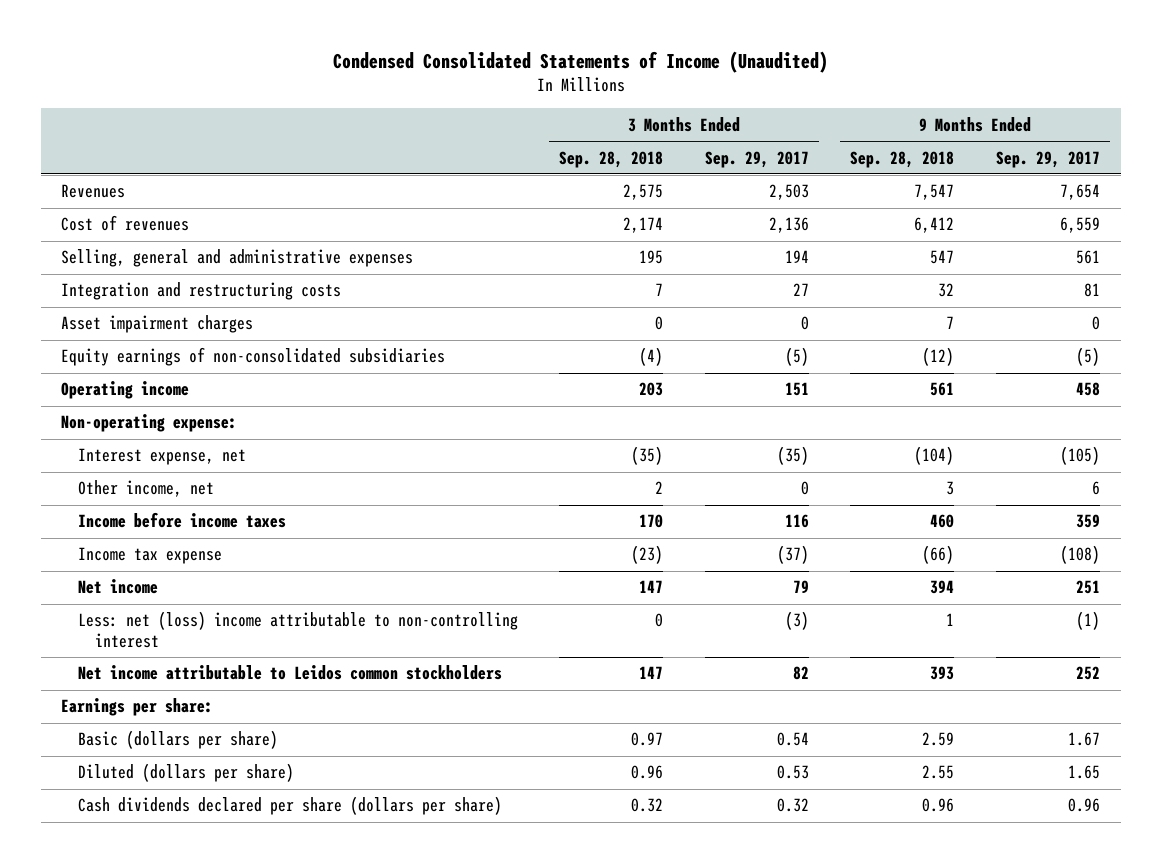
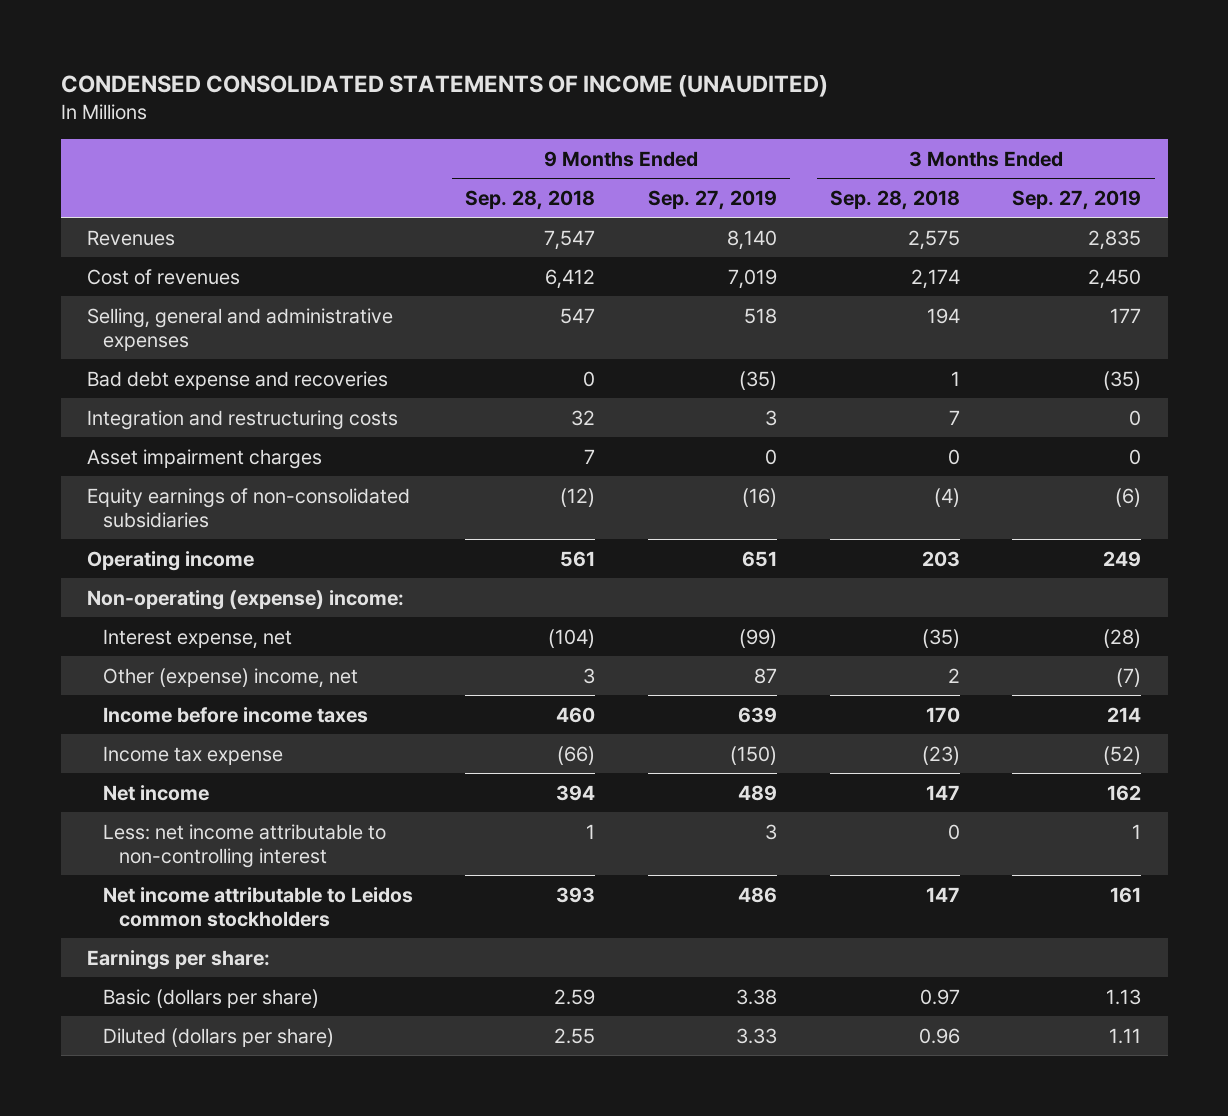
- Condensed Consolidated Statements of Income (Unaudited)
+ CONDENSED CONSOLIDATED STATEMENTS OF INCOME (UNAUDITED)
- | 3 Months Ended Sep. 28, 2018 | 3 Months Ended Sep. 29, 2017 | 9 Months Ended Sep. 28, 2018 | 9 Months Ended Sep. 29, 2017
+ | 9 Months Ended Sep. 28, 2018 | 9 Months Ended Sep. 27, 2019 | 3 Months Ended Sep. 28, 2018 | 3 Months Ended Sep. 27, 2019
- Selling, general and administrative expenses | 195 | 194 | 547 | 561
+ Selling, general and administrative expenses | 547 | 518 | 194 | 177
+ Bad debt expense and recoveries | 0 | (35) | 1 | (35)
- Non-operating expense:
+ Non-operating (expense) income:
- Other income, net | 2 | 0 | 3 | 6
+ Other (expense) income, net | 3 | 87 | 2 | (7)
- Less: net (loss) income attributable to non-controlling interest | 0 | (3) | 1 | (1)
+ Less: net income attributable to non-controlling interest | 1 | 3 | 0 | 1
- Cash dividends declared per share (dollars per share) | 0.32 | 0.32 | 0.96 | 0.96

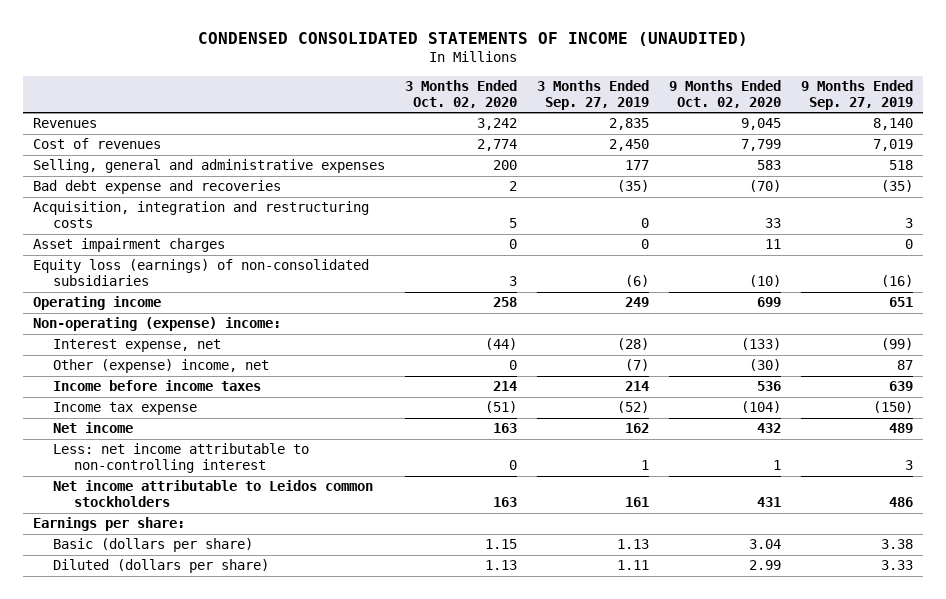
- | 9 Months Ended Sep. 28, 2018 | 9 Months Ended Sep. 27, 2019 | 3 Months Ended Sep. 28, 2018 | 3 Months Ended Sep. 27, 2019
+ | 3 Months Ended Oct. 02, 2020 | 3 Months Ended Sep. 27, 2019 | 9 Months Ended Oct. 02, 2020 | 9 Months Ended Sep. 27, 2019
- Integration and restructuring costs | 32 | 3 | 7 | 0
+ Acquisition, integration and restructuring costs | 5 | 0 | 33 | 3
- Equity earnings of non-consolidated subsidiaries | (12) | (16) | (4) | (6)
+ Equity loss (earnings) of non-consolidated subsidiaries | 3 | (6) | (10) | (16)

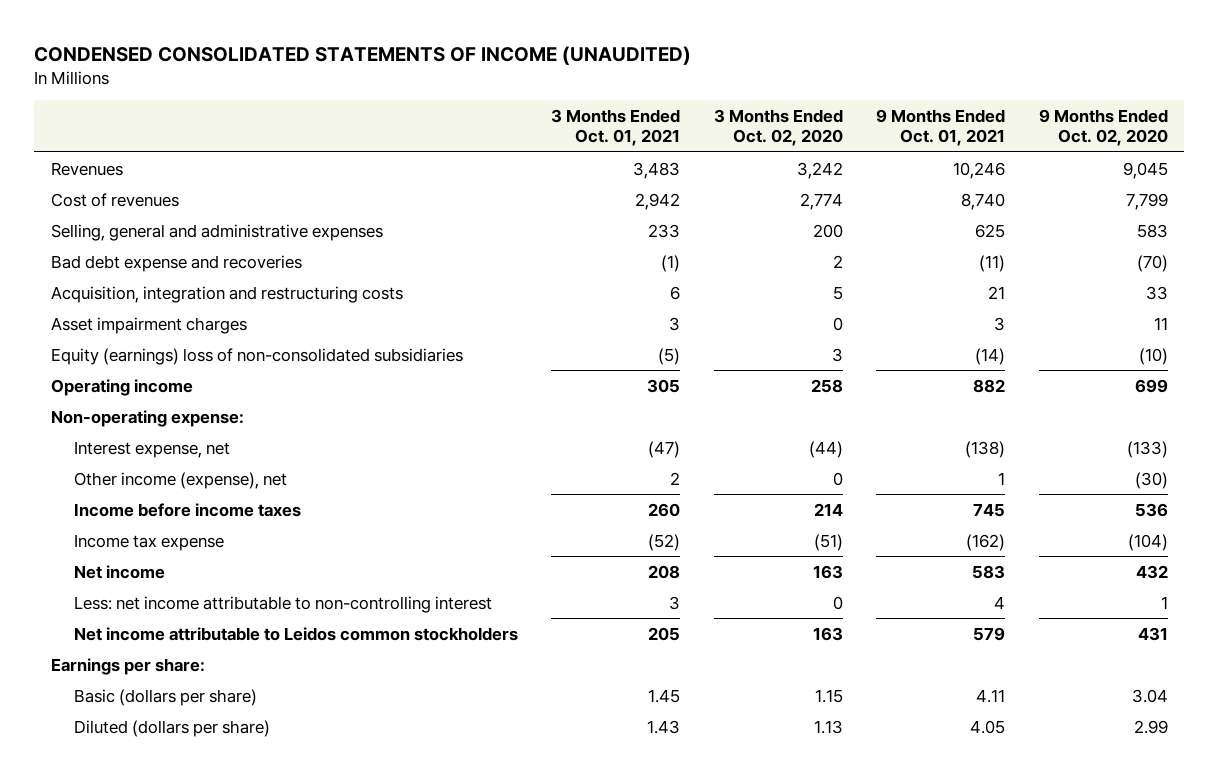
- | 3 Months Ended Oct. 02, 2020 | 3 Months Ended Sep. 27, 2019 | 9 Months Ended Oct. 02, 2020 | 9 Months Ended Sep. 27, 2019
+ | 3 Months Ended Oct. 01, 2021 | 3 Months Ended Oct. 02, 2020 | 9 Months Ended Oct. 01, 2021 | 9 Months Ended Oct. 02, 2020
- Equity loss (earnings) of non-consolidated subsidiaries | 3 | (6) | (10) | (16)
+ Equity (earnings) loss of non-consolidated subsidiaries | (5) | 3 | (14) | (10)
- Non-operating (expense) income:
+ Non-operating expense:
- Other (expense) income, net | 0 | (7) | (30) | 87
+ Other income (expense), net | 2 | 0 | 1 | (30)

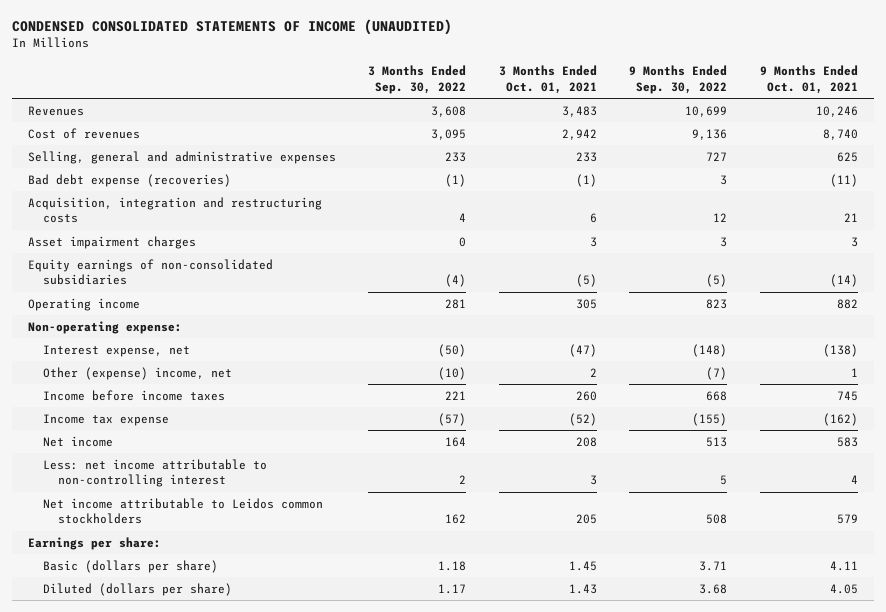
- | 3 Months Ended Oct. 01, 2021 | 3 Months Ended Oct. 02, 2020 | 9 Months Ended Oct. 01, 2021 | 9 Months Ended Oct. 02, 2020
+ | 3 Months Ended Sep. 30, 2022 | 3 Months Ended Oct. 01, 2021 | 9 Months Ended Sep. 30, 2022 | 9 Months Ended Oct. 01, 2021
- Bad debt expense and recoveries | (1) | 2 | (11) | (70)
+ Bad debt expense (recoveries) | (1) | (1) | 3 | (11)
- Equity (earnings) loss of non-consolidated subsidiaries | (5) | 3 | (14) | (10)
+ Equity earnings of non-consolidated subsidiaries | (4) | (5) | (5) | (14)
- Other income (expense), net | 2 | 0 | 1 | (30)
+ Other (expense) income, net | (10) | 2 | (7) | 1

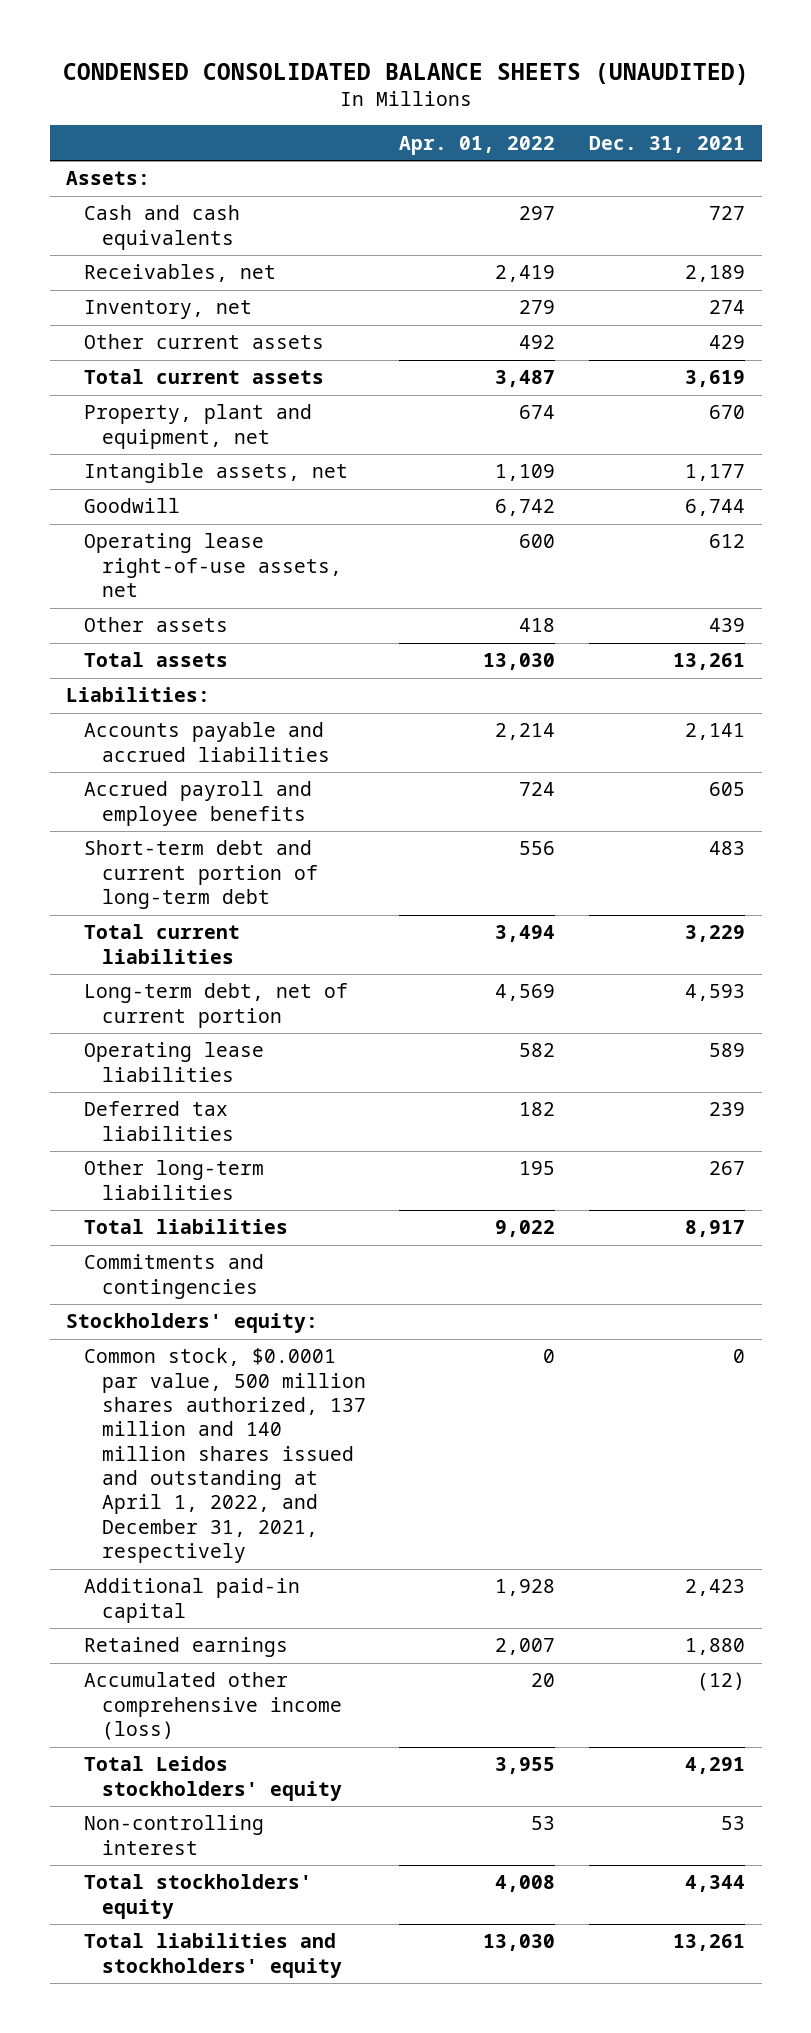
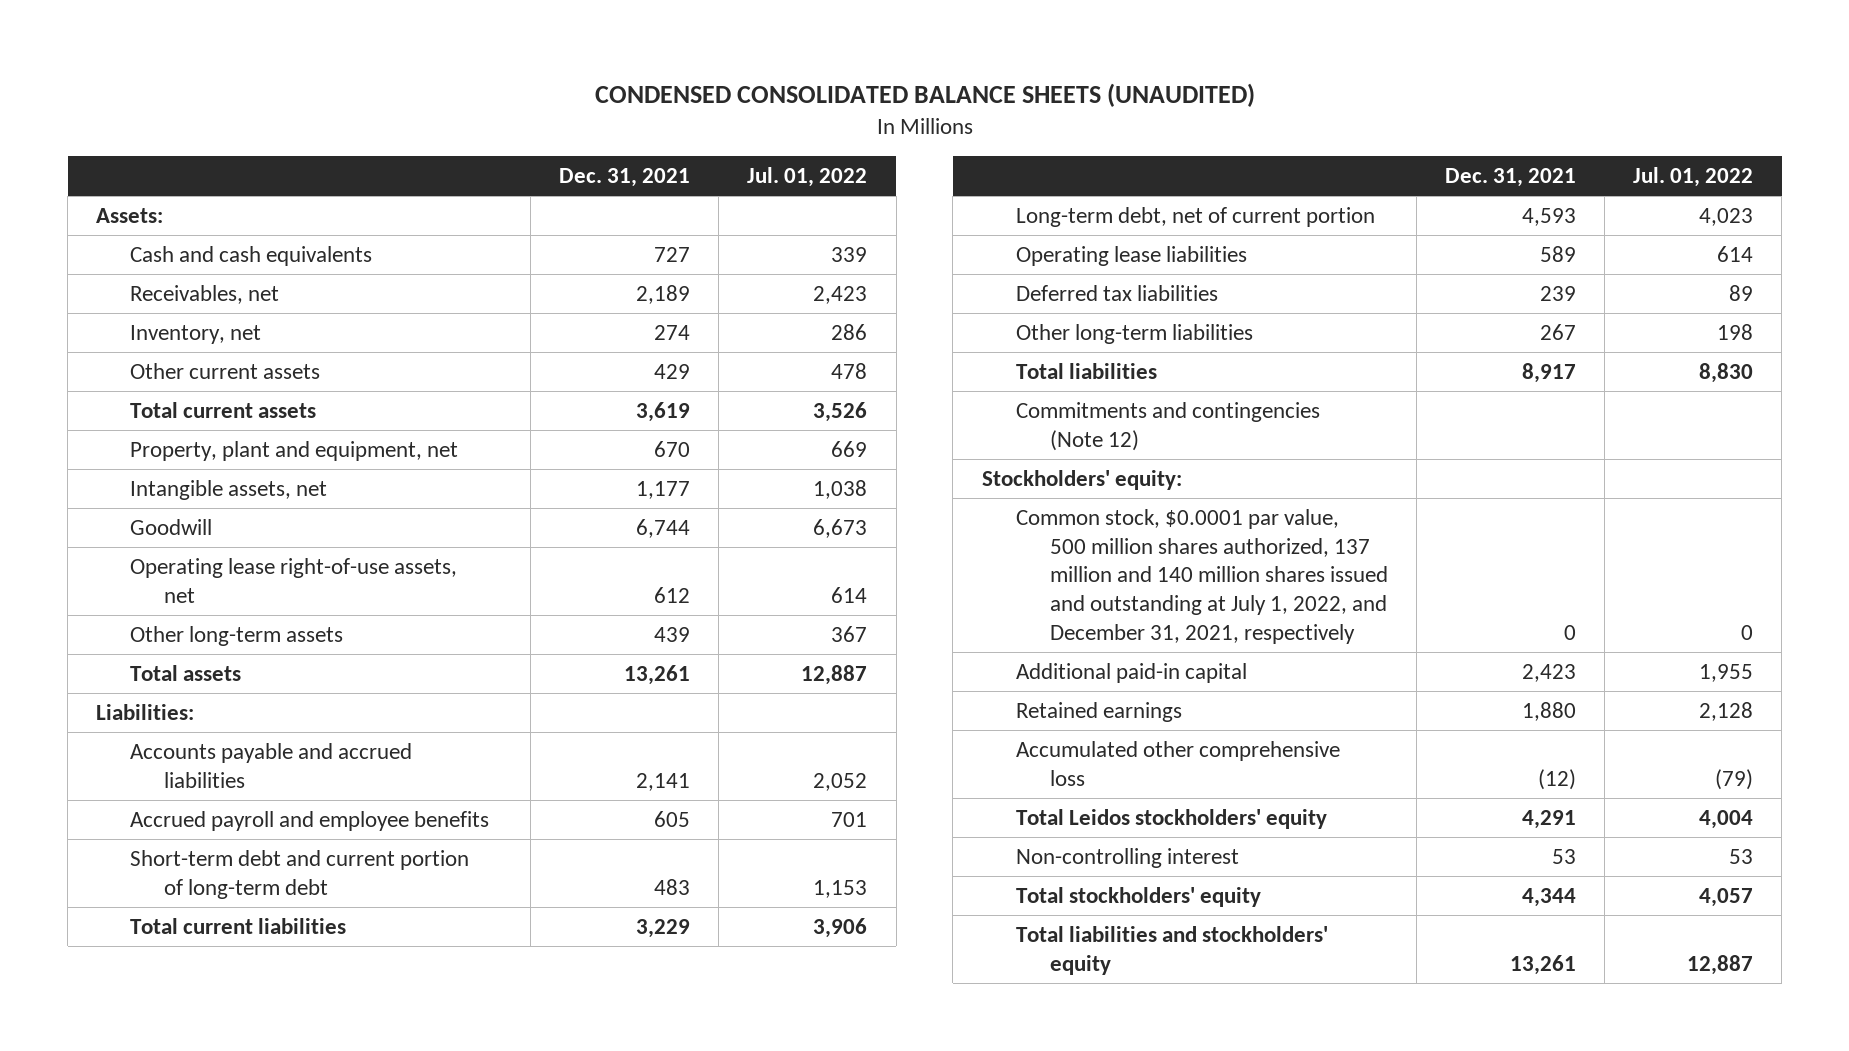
- | Apr. 01, 2022 | Dec. 31, 2021
+ | Dec. 31, 2021 | Jul. 01, 2022
- Other assets | 418 | 439
+ Other long-term assets | 439 | 367
- Commitments and contingencies
+ Commitments and contingencies (Note 12)
- Common stock, $0.0001 par value, 500 million shares authorized, 137 million and 140 million shares issued and outstanding at April 1, 2022, and December 31, 2021, respectively | 0 | 0
+ Common stock, $0.0001 par value, 500 million shares authorized, 137 million and 140 million shares issued and outstanding at July 1, 2022, and December 31, 2021, respectively | 0 | 0
- Accumulated other comprehensive income (loss) | 20 | (12)
+ Accumulated other comprehensive loss | (12) | (79)

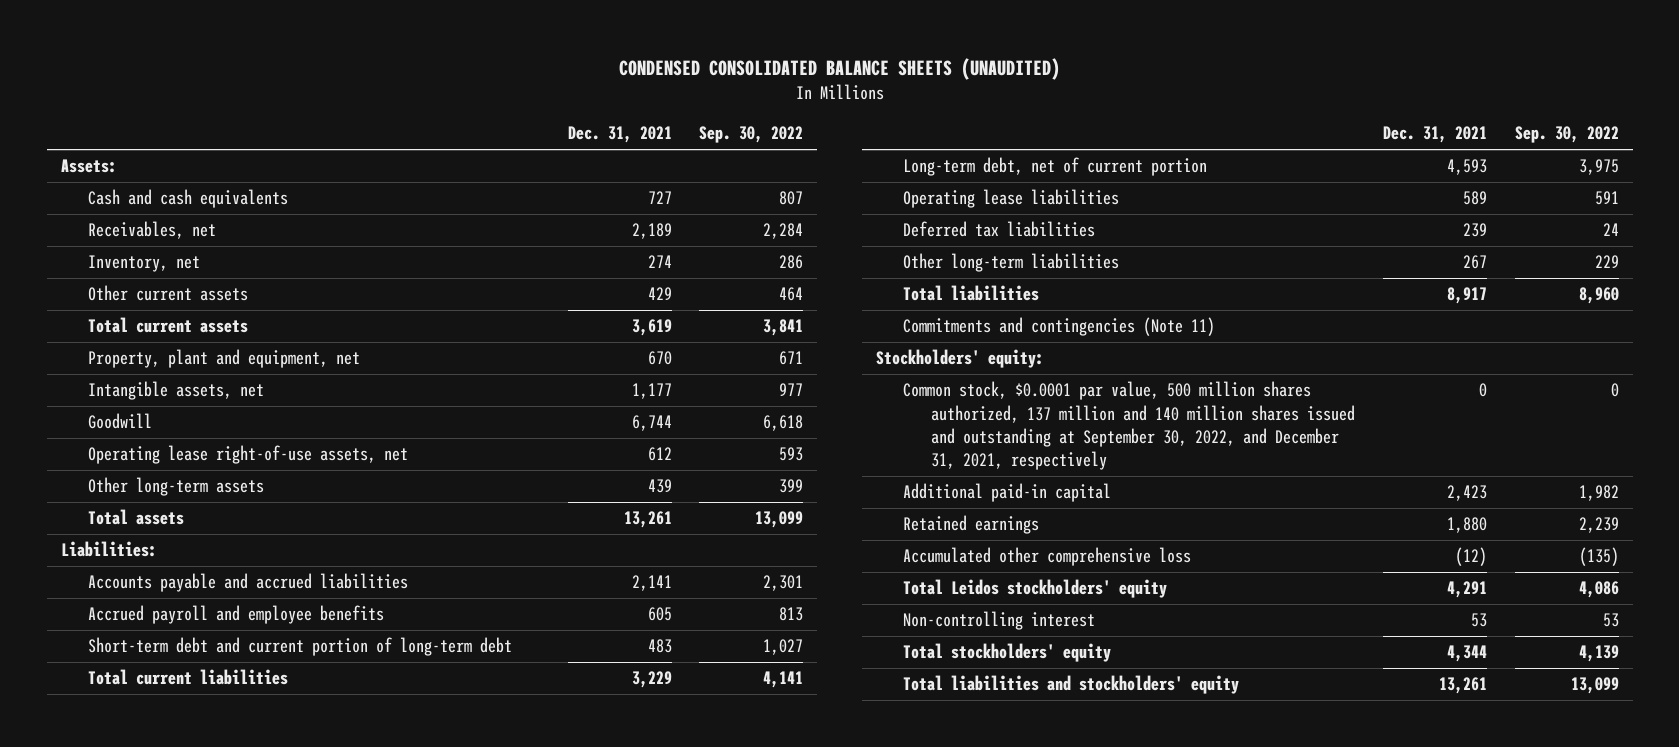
- | Dec. 31, 2021 | Jul. 01, 2022
+ | Dec. 31, 2021 | Sep. 30, 2022
- Commitments and contingencies (Note 12)
+ Commitments and contingencies (Note 11)
- Common stock, $0.0001 par value, 500 million shares authorized, 137 million and 140 million shares issued and outstanding at July 1, 2022, and December 31, 2021, respectively | 0 | 0
+ Common stock, $0.0001 par value, 500 million shares authorized, 137 million and 140 million shares issued and outstanding at September 30, 2022, and December 31, 2021, respectively | 0 | 0

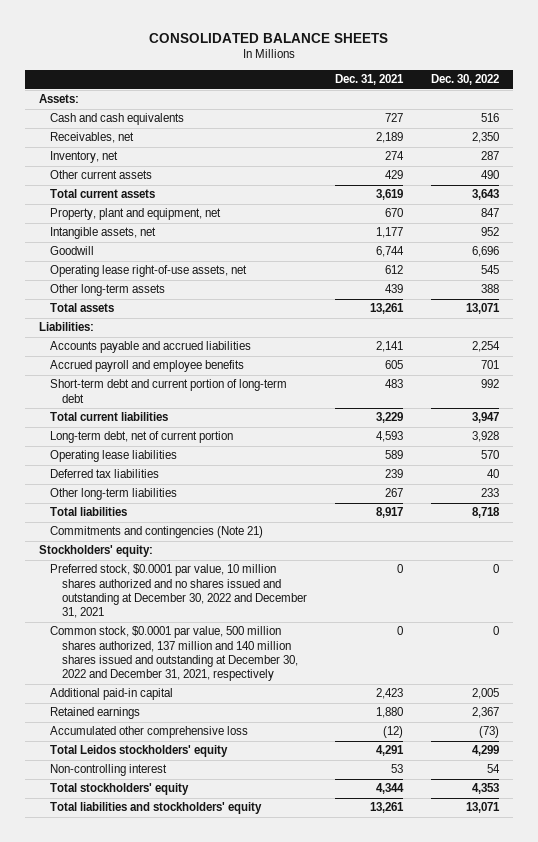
- CONDENSED CONSOLIDATED BALANCE SHEETS (UNAUDITED)
+ CONSOLIDATED BALANCE SHEETS
- | Dec. 31, 2021 | Sep. 30, 2022
+ | Dec. 31, 2021 | Dec. 30, 2022
- Commitments and contingencies (Note 11)
+ Commitments and contingencies (Note 21)
- Common stock, $0.0001 par value, 500 million shares authorized, 137 million and 140 million shares issued and outstanding at September 30, 2022, and December 31, 2021, respectively | 0 | 0
+ Preferred stock, $0.0001 par value, 10 million shares authorized and no shares issued and outstanding at December 30, 2022 and December 31, 2021 | 0 | 0
+ Common stock, $0.0001 par value, 500 million shares authorized, 137 million and 140 million shares issued and outstanding at December 30, 2022 and December 31, 2021, respectively | 0 | 0

